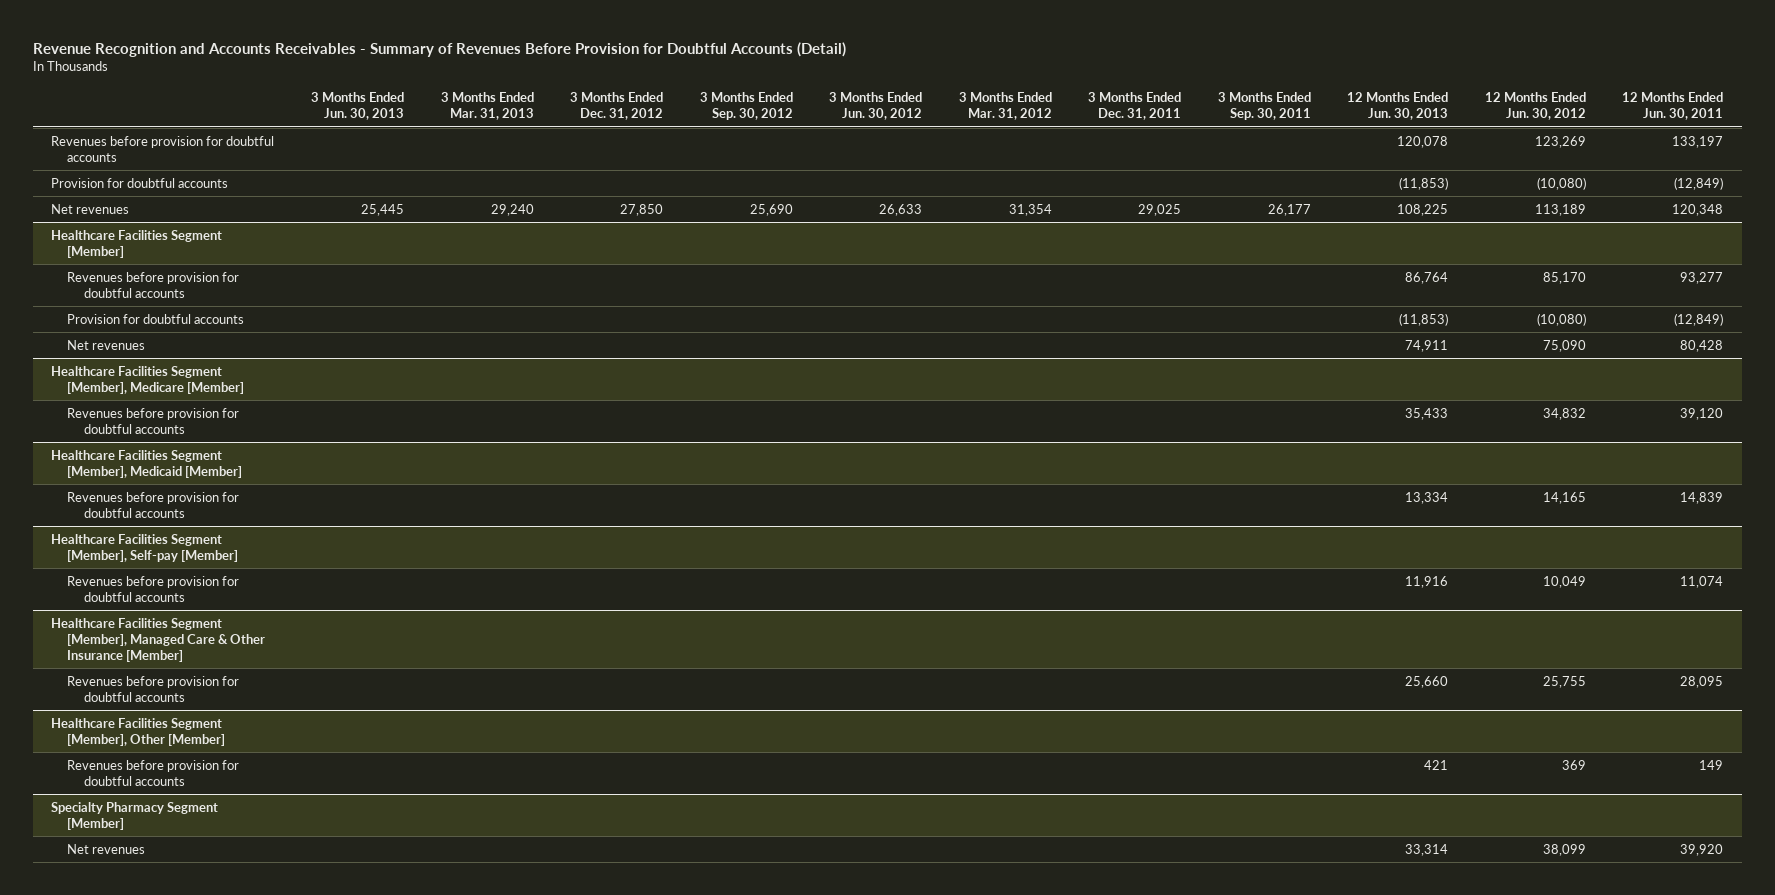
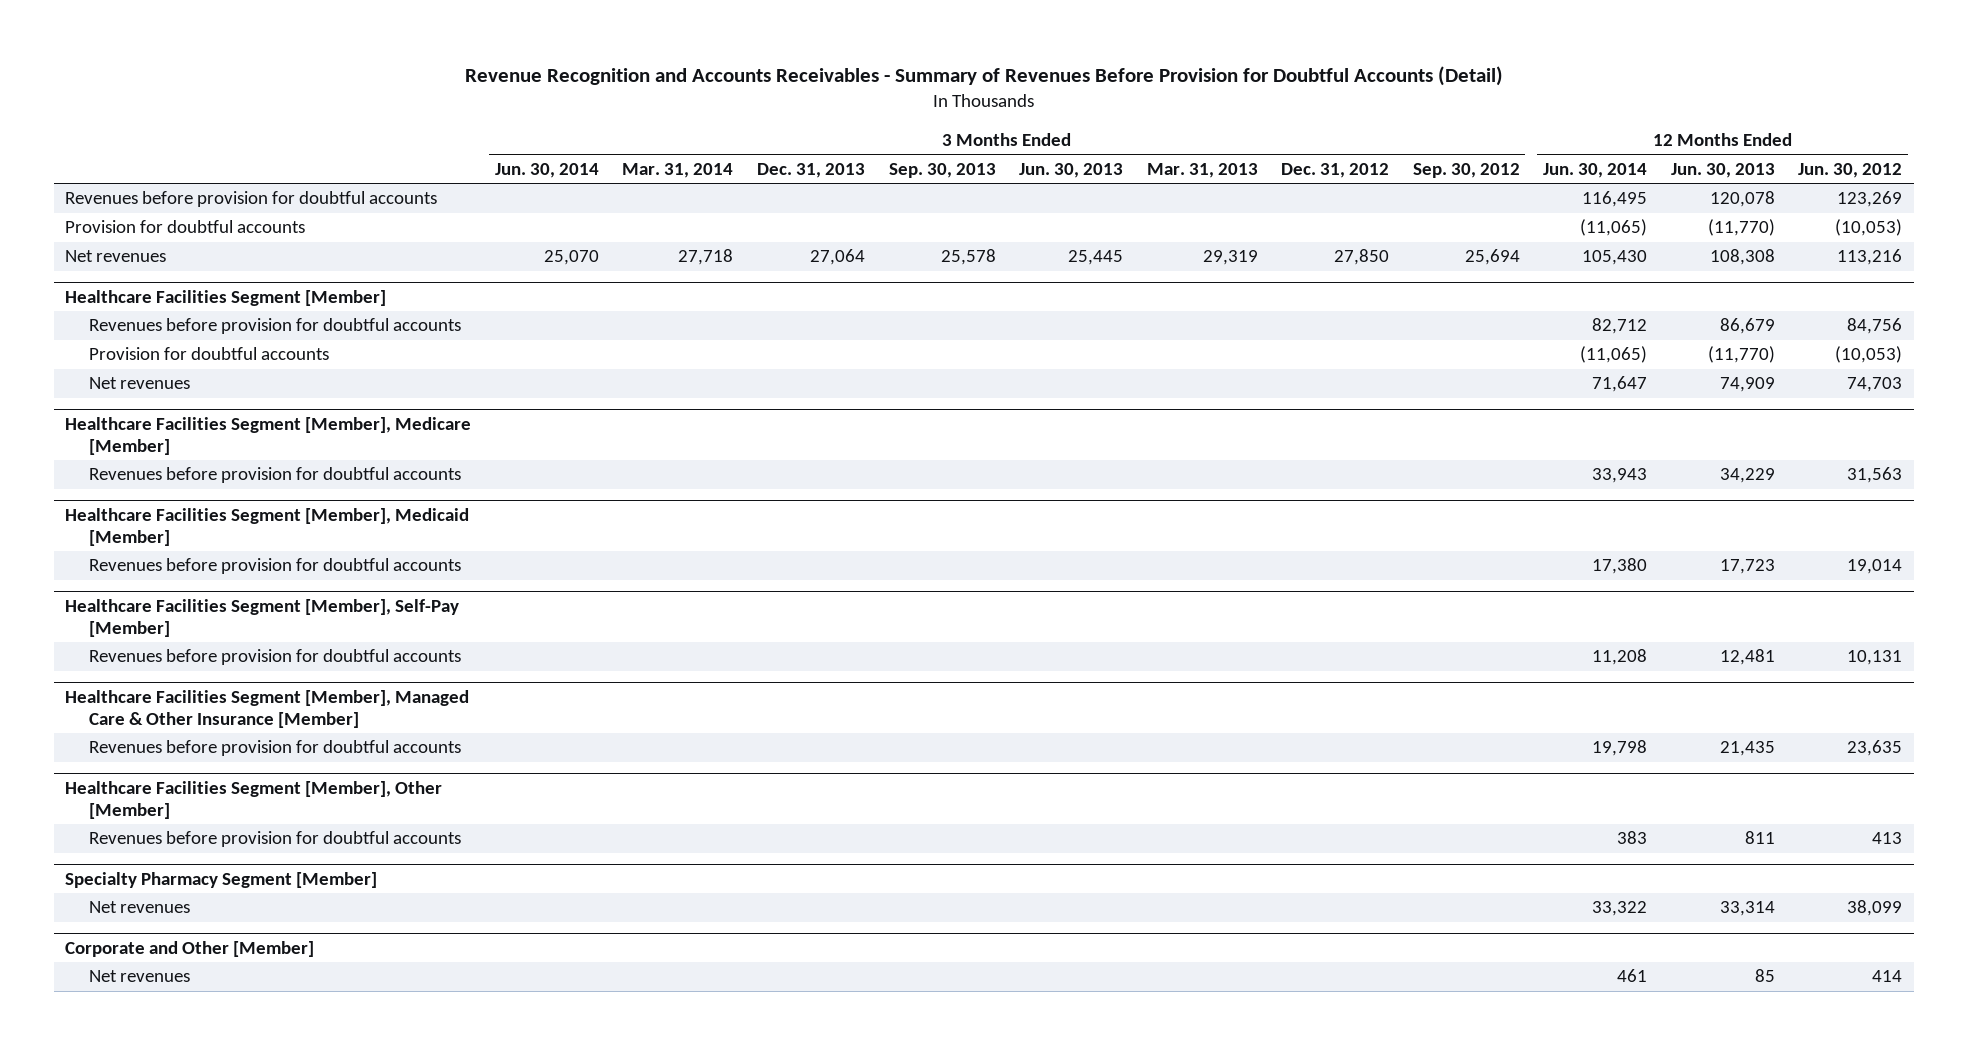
- | 3 Months Ended Jun. 30, 2013 | 3 Months Ended Mar. 31, 2013 | 3 Months Ended Dec. 31, 2012 | 3 Months Ended Sep. 30, 2012 | 3 Months Ended Jun. 30, 2012 | 3 Months Ended Mar. 31, 2012 | 3 Months Ended Dec. 31, 2011 | 3 Months Ended Sep. 30, 2011 | 12 Months Ended Jun. 30, 2013 | 12 Months Ended Jun. 30, 2012 | 12 Months Ended Jun. 30, 2011
+ | 3 Months Ended Jun. 30, 2014 | 3 Months Ended Mar. 31, 2014 | 3 Months Ended Dec. 31, 2013 | 3 Months Ended Sep. 30, 2013 | 3 Months Ended Jun. 30, 2013 | 3 Months Ended Mar. 31, 2013 | 3 Months Ended Dec. 31, 2012 | 3 Months Ended Sep. 30, 2012 | 12 Months Ended Jun. 30, 2014 | 12 Months Ended Jun. 30, 2013 | 12 Months Ended Jun. 30, 2012
- Provision for doubtful accounts | | | | | | | | | (11,853) | (10,080) | (12,849)
- Net revenues | 25,445 | 29,240 | 27,850 | 25,690 | 26,633 | 31,354 | 29,025 | 26,177 | 108,225 | 113,189 | 120,348
+ Provision for doubtful accounts | | | | | | | | | (11,065) | (11,770) | (10,053)
+ Net revenues | 25,070 | 27,718 | 27,064 | 25,578 | 25,445 | 29,319 | 27,850 | 25,694 | 105,430 | 108,308 | 113,216
@ Healthcare Facilities Segment [Member]
- Revenues before provision for doubtful accounts | | | | | | | | | 86,764 | 85,170 | 93,277
- Provision for doubtful accounts | | | | | | | | | (11,853) | (10,080) | (12,849)
- Net revenues | | | | | | | | | 74,911 | 75,090 | 80,428
+ Revenues before provision for doubtful accounts | | | | | | | | | 82,712 | 86,679 | 84,756
+ Provision for doubtful accounts | | | | | | | | | (11,065) | (11,770) | (10,053)
+ Net revenues | | | | | | | | | 71,647 | 74,909 | 74,703
@ Healthcare Facilities Segment [Member], Medicare [Member]
- Revenues before provision for doubtful accounts | | | | | | | | | 35,433 | 34,832 | 39,120
+ Revenues before provision for doubtful accounts | | | | | | | | | 33,943 | 34,229 | 31,563
@ Healthcare Facilities Segment [Member], Medicaid [Member]
- Revenues before provision for doubtful accounts | | | | | | | | | 13,334 | 14,165 | 14,839
- Healthcare Facilities Segment [Member], Self-pay [Member]
- Revenues before provision for doubtful accounts | | | | | | | | | 11,916 | 10,049 | 11,074
@ Healthcare Facilities Segment [Member], Medicaid [Member]
+ Revenues before provision for doubtful accounts | | | | | | | | | 17,380 | 17,723 | 19,014
+ Healthcare Facilities Segment [Member], Self-Pay [Member]
+ Revenues before provision for doubtful accounts | | | | | | | | | 11,208 | 12,481 | 10,131
@ Healthcare Facilities Segment [Member], Managed Care & Other Insurance [Member]
- Revenues before provision for doubtful accounts | | | | | | | | | 25,660 | 25,755 | 28,095
+ Revenues before provision for doubtful accounts | | | | | | | | | 19,798 | 21,435 | 23,635
@ Healthcare Facilities Segment [Member], Other [Member]
- Revenues before provision for doubtful accounts | | | | | | | | | 421 | 369 | 149
+ Revenues before provision for doubtful accounts | | | | | | | | | 383 | 811 | 413
+ Corporate and Other [Member]
+ Net revenues | | | | | | | | | 461 | 85 | 414

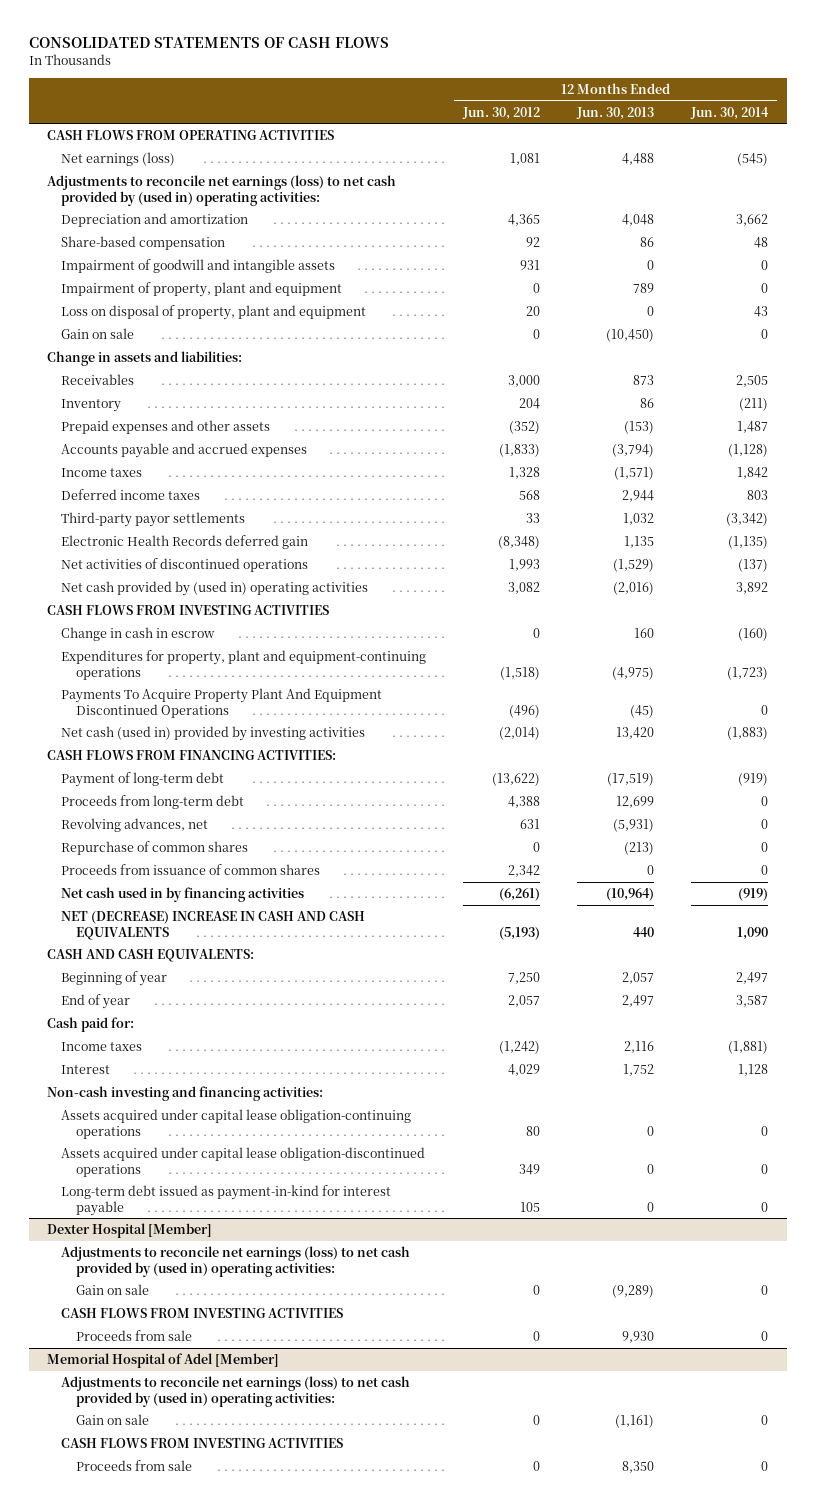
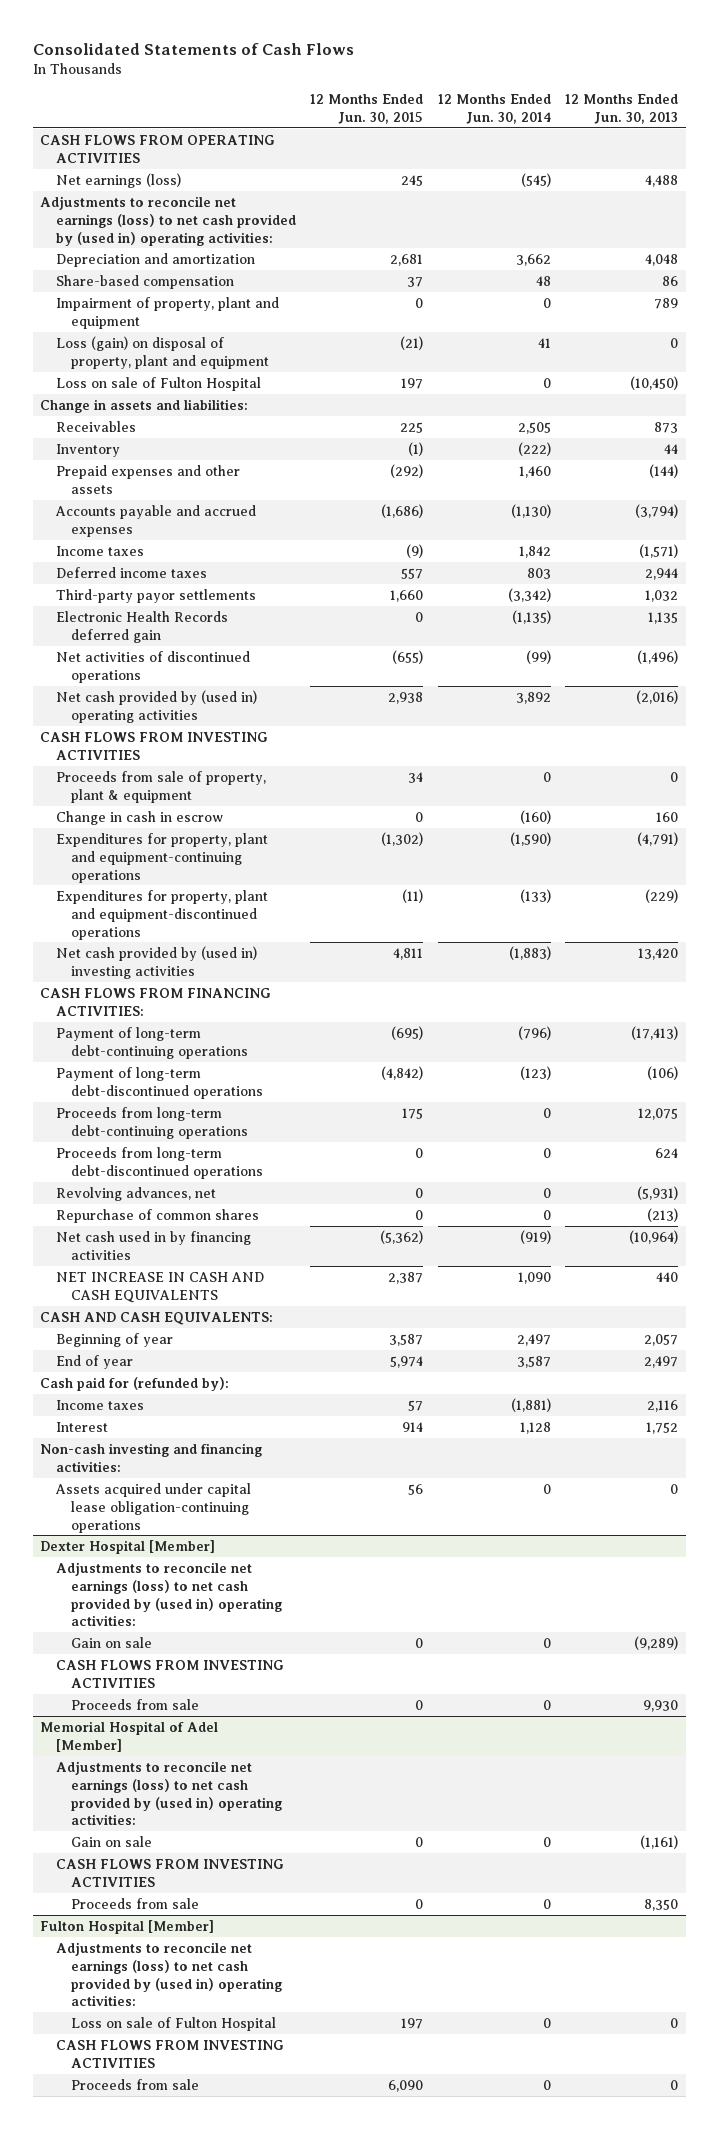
- CONSOLIDATED STATEMENTS OF CASH FLOWS
+ Consolidated Statements of Cash Flows
- | 12 Months Ended Jun. 30, 2012 | 12 Months Ended Jun. 30, 2013 | 12 Months Ended Jun. 30, 2014
+ | 12 Months Ended Jun. 30, 2015 | 12 Months Ended Jun. 30, 2014 | 12 Months Ended Jun. 30, 2013
- Impairment of goodwill and intangible assets | 931 | 0 | 0
- Loss on disposal of property, plant and equipment | 20 | 0 | 43
- Gain on sale | 0 | (10,450) | 0
+ Loss (gain) on disposal of property, plant and equipment | (21) | 41 | 0
+ Loss on sale of Fulton Hospital | 197 | 0 | (10,450)
- Inventory | 204 | 86 | (211)
- Prepaid expenses and other assets | (352) | (153) | 1,487
- Accounts payable and accrued expenses | (1,833) | (3,794) | (1,128)
+ Inventory | (1) | (222) | 44
+ Prepaid expenses and other assets | (292) | 1,460 | (144)
+ Accounts payable and accrued expenses | (1,686) | (1,130) | (3,794)
- Net activities of discontinued operations | 1,993 | (1,529) | (137)
+ Net activities of discontinued operations | (655) | (99) | (1,496)
+ Proceeds from sale of property, plant & equipment | 34 | 0 | 0
- Expenditures for property, plant and equipment-continuing operations | (1,518) | (4,975) | (1,723)
- Payments To Acquire Property Plant And Equipment Discontinued Operations | (496) | (45) | 0
- Net cash (used in) provided by investing activities | (2,014) | 13,420 | (1,883)
+ Expenditures for property, plant and equipment-continuing operations | (1,302) | (1,590) | (4,791)
+ Expenditures for property, plant and equipment-discontinued operations | (11) | (133) | (229)
+ Net cash provided by (used in) investing activities | 4,811 | (1,883) | 13,420
- Payment of long-term debt | (13,622) | (17,519) | (919)
- Proceeds from long-term debt | 4,388 | 12,699 | 0
+ Payment of long-term debt-continuing operations | (695) | (796) | (17,413)
+ Payment of long-term debt-discontinued operations | (4,842) | (123) | (106)
+ Proceeds from long-term debt-continuing operations | 175 | 0 | 12,075
+ Proceeds from long-term debt-discontinued operations | 0 | 0 | 624
- Proceeds from issuance of common shares | 2,342 | 0 | 0
- NET (DECREASE) INCREASE IN CASH AND CASH EQUIVALENTS | (5,193) | 440 | 1,090
+ NET INCREASE IN CASH AND CASH EQUIVALENTS | 2,387 | 1,090 | 440
- Cash paid for:
+ Cash paid for (refunded by):
- Assets acquired under capital lease obligation-discontinued operations | 349 | 0 | 0
- Long-term debt issued as payment-in-kind for interest payable | 105 | 0 | 0
+ Fulton Hospital [Member]
+ Adjustments to reconcile net earnings (loss) to net cash provided by (used in) operating activities:
+ Loss on sale of Fulton Hospital | 197 | 0 | 0
+ CASH FLOWS FROM INVESTING ACTIVITIES
+ Proceeds from sale | 6,090 | 0 | 0

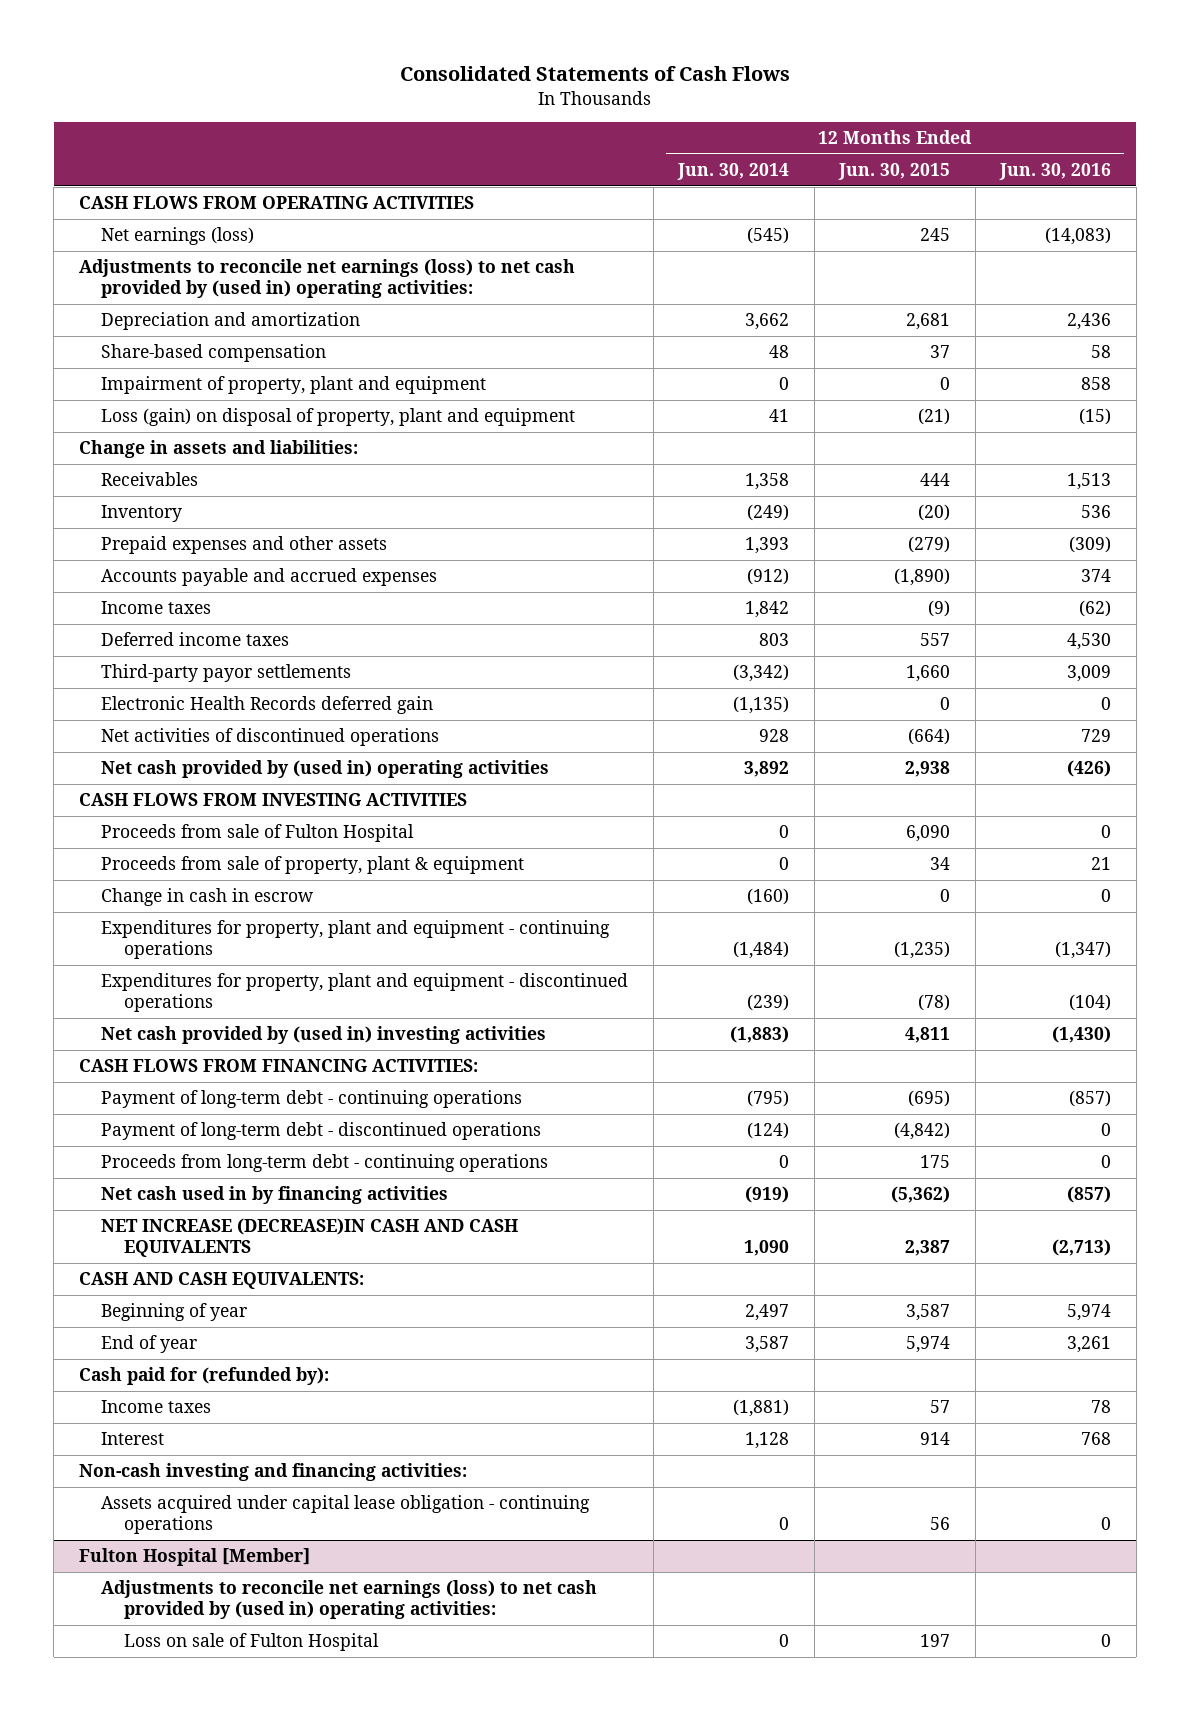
- | 12 Months Ended Jun. 30, 2015 | 12 Months Ended Jun. 30, 2014 | 12 Months Ended Jun. 30, 2013
+ | 12 Months Ended Jun. 30, 2014 | 12 Months Ended Jun. 30, 2015 | 12 Months Ended Jun. 30, 2016
- Loss on sale of Fulton Hospital | 197 | 0 | (10,450)
- Receivables | 225 | 2,505 | 873
- Inventory | (1) | (222) | 44
- Prepaid expenses and other assets | (292) | 1,460 | (144)
- Accounts payable and accrued expenses | (1,686) | (1,130) | (3,794)
+ Receivables | 1,358 | 444 | 1,513
+ Inventory | (249) | (20) | 536
+ Prepaid expenses and other assets | 1,393 | (279) | (309)
+ Accounts payable and accrued expenses | (912) | (1,890) | 374
- Net activities of discontinued operations | (655) | (99) | (1,496)
+ Net activities of discontinued operations | 928 | (664) | 729
+ Proceeds from sale of Fulton Hospital | 0 | 6,090 | 0
- Expenditures for property, plant and equipment-continuing operations | (1,302) | (1,590) | (4,791)
- Expenditures for property, plant and equipment-discontinued operations | (11) | (133) | (229)
+ Expenditures for property, plant and equipment - continuing operations | (1,484) | (1,235) | (1,347)
+ Expenditures for property, plant and equipment - discontinued operations | (239) | (78) | (104)
- Payment of long-term debt-continuing operations | (695) | (796) | (17,413)
- Payment of long-term debt-discontinued operations | (4,842) | (123) | (106)
- Proceeds from long-term debt-continuing operations | 175 | 0 | 12,075
- Proceeds from long-term debt-discontinued operations | 0 | 0 | 624
- Revolving advances, net | 0 | 0 | (5,931)
- Repurchase of common shares | 0 | 0 | (213)
+ Payment of long-term debt - continuing operations | (795) | (695) | (857)
+ Payment of long-term debt - discontinued operations | (124) | (4,842) | 0
+ Proceeds from long-term debt - continuing operations | 0 | 175 | 0
- NET INCREASE IN CASH AND CASH EQUIVALENTS | 2,387 | 1,090 | 440
+ NET INCREASE (DECREASE)IN CASH AND CASH EQUIVALENTS | 1,090 | 2,387 | (2,713)
- Assets acquired under capital lease obligation-continuing operations | 56 | 0 | 0
- Dexter Hospital [Member]
- Adjustments to reconcile net earnings (loss) to net cash provided by (used in) operating activities:
- Gain on sale | 0 | 0 | (9,289)
- CASH FLOWS FROM INVESTING ACTIVITIES
- Proceeds from sale | 0 | 0 | 9,930
- Memorial Hospital of Adel [Member]
- Adjustments to reconcile net earnings (loss) to net cash provided by (used in) operating activities:
- Gain on sale | 0 | 0 | (1,161)
- CASH FLOWS FROM INVESTING ACTIVITIES
- Proceeds from sale | 0 | 0 | 8,350
+ Assets acquired under capital lease obligation - continuing operations | 0 | 56 | 0
@ Fulton Hospital [Member]
- CASH FLOWS FROM INVESTING ACTIVITIES
- Proceeds from sale | 6,090 | 0 | 0

